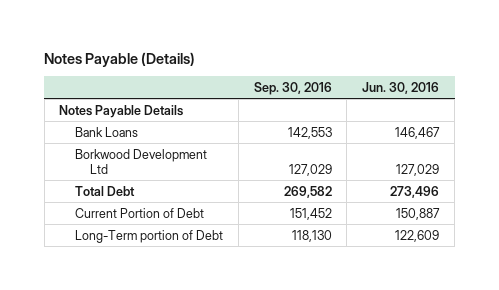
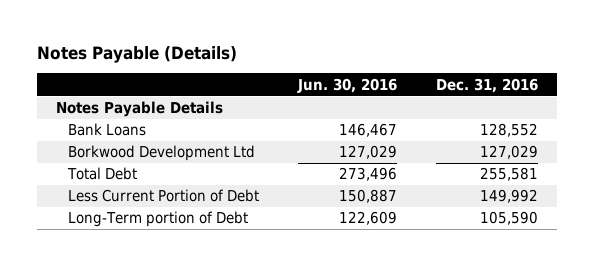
- | Sep. 30, 2016 | Jun. 30, 2016
+ | Jun. 30, 2016 | Dec. 31, 2016
- Current Portion of Debt | 151,452 | 150,887
+ Less Current Portion of Debt | 150,887 | 149,992

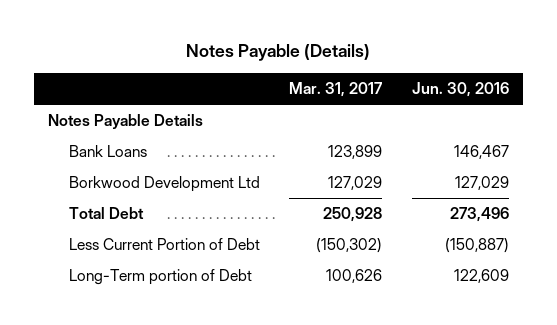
- | Jun. 30, 2016 | Dec. 31, 2016
+ | Mar. 31, 2017 | Jun. 30, 2016
- Less Current Portion of Debt | 150,887 | 149,992
+ Less Current Portion of Debt | (150,302) | (150,887)

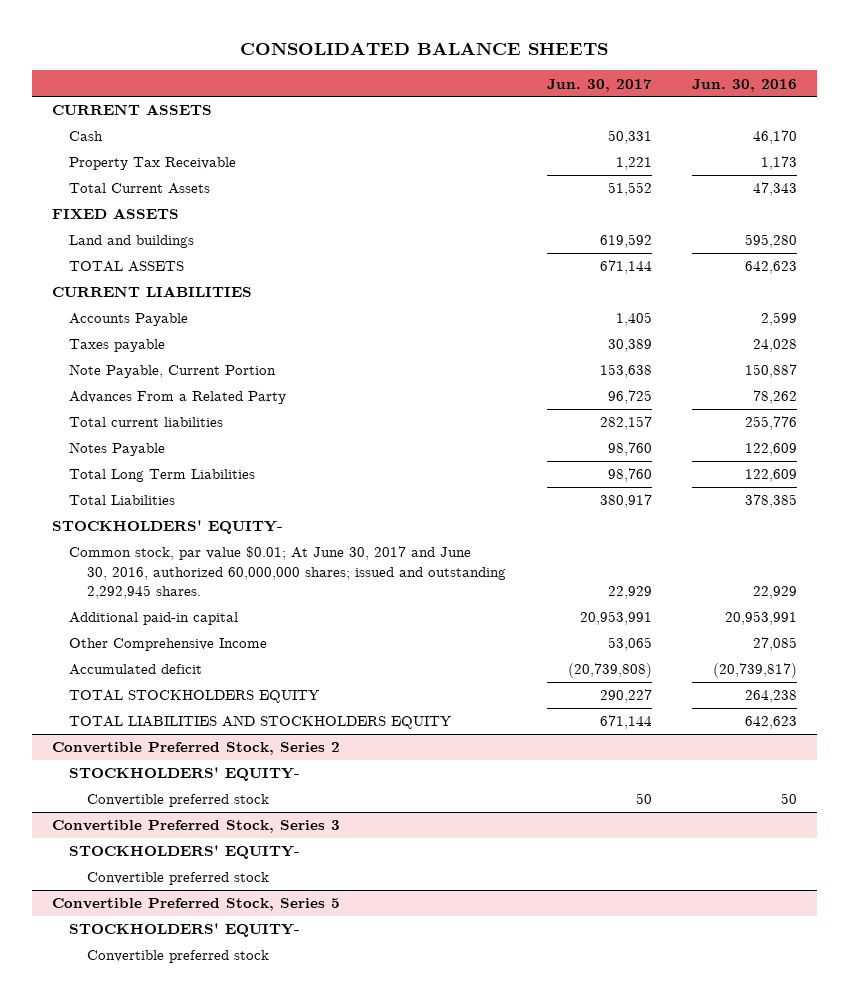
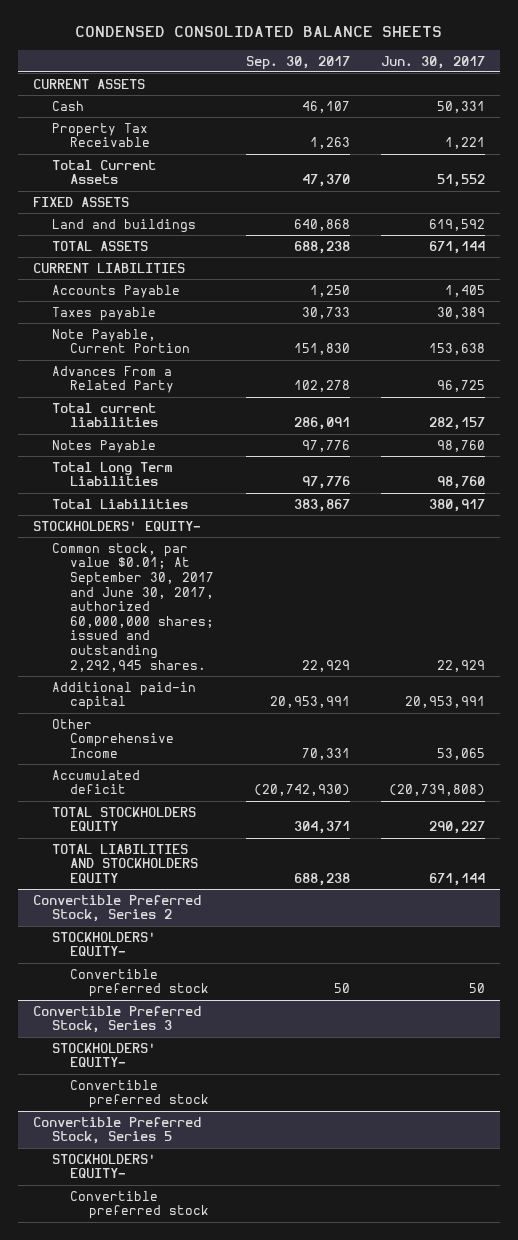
- CONSOLIDATED BALANCE SHEETS
+ CONDENSED CONSOLIDATED BALANCE SHEETS
- | Jun. 30, 2017 | Jun. 30, 2016
+ | Sep. 30, 2017 | Jun. 30, 2017
- Common stock, par value $0.01; At June 30, 2017 and June 30, 2016, authorized 60,000,000 shares; issued and outstanding 2,292,945 shares. | 22,929 | 22,929
+ Common stock, par value $0.01; At September 30, 2017 and June 30, 2017, authorized 60,000,000 shares; issued and outstanding 2,292,945 shares. | 22,929 | 22,929

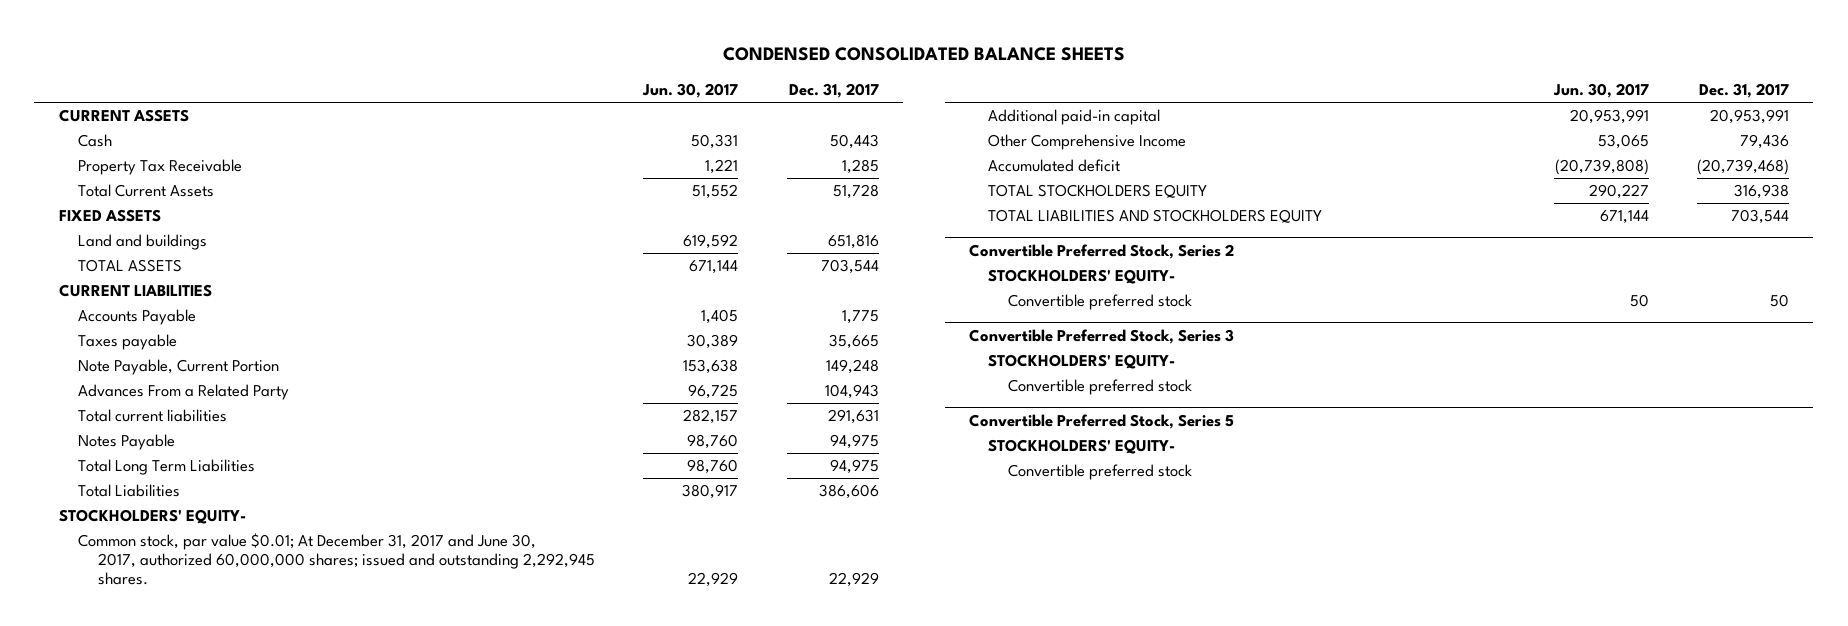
- | Sep. 30, 2017 | Jun. 30, 2017
+ | Jun. 30, 2017 | Dec. 31, 2017
- Common stock, par value $0.01; At September 30, 2017 and June 30, 2017, authorized 60,000,000 shares; issued and outstanding 2,292,945 shares. | 22,929 | 22,929
+ Common stock, par value $0.01; At December 31, 2017 and June 30, 2017, authorized 60,000,000 shares; issued and outstanding 2,292,945 shares. | 22,929 | 22,929

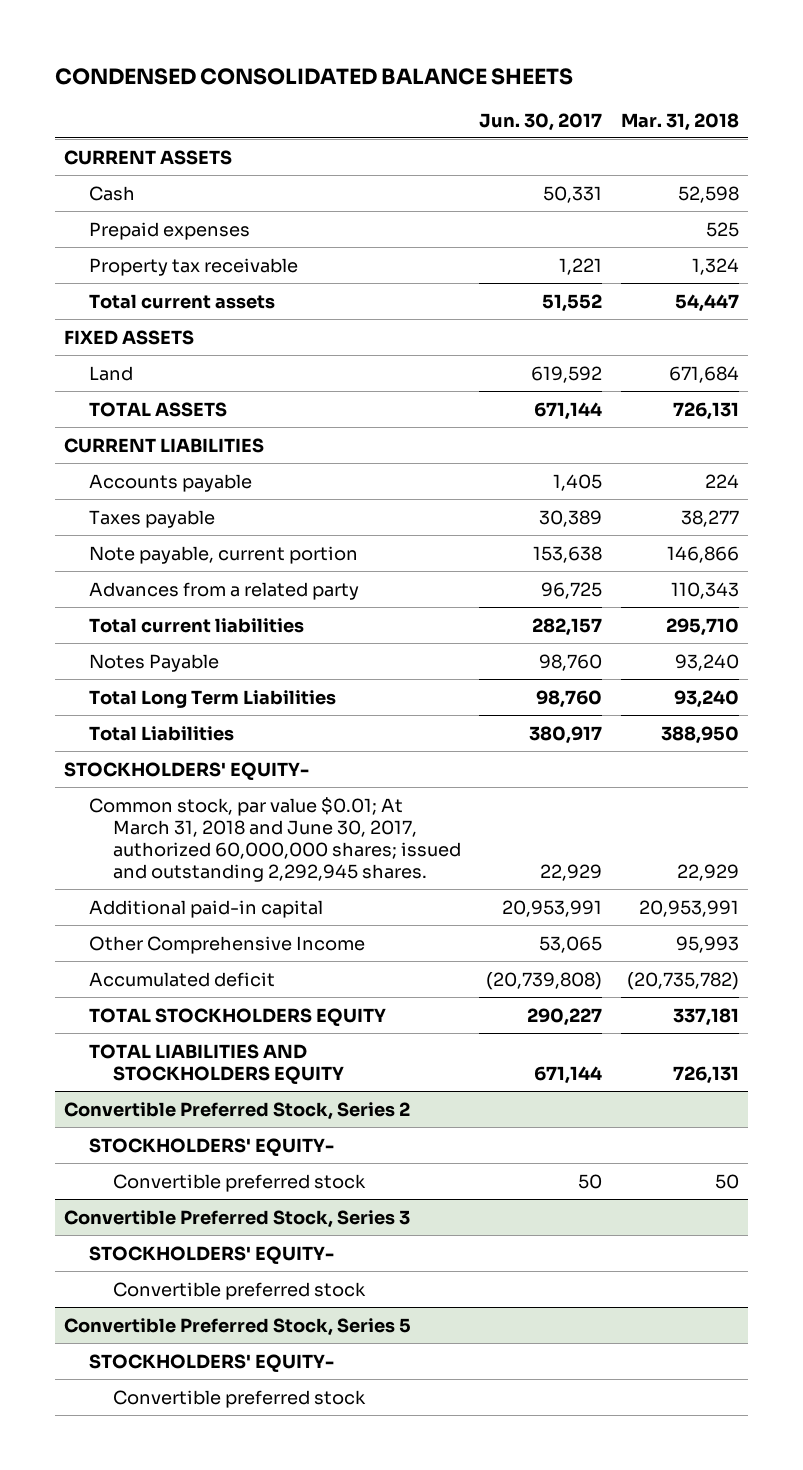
- | Jun. 30, 2017 | Dec. 31, 2017
+ | Jun. 30, 2017 | Mar. 31, 2018
- Property Tax Receivable | 1,221 | 1,285
- Total Current Assets | 51,552 | 51,728
+ Prepaid expenses | | 525
+ Property tax receivable | 1,221 | 1,324
+ Total current assets | 51,552 | 54,447
- Land and buildings | 619,592 | 651,816
+ Land | 619,592 | 671,684
- Accounts Payable | 1,405 | 1,775
+ Accounts payable | 1,405 | 224
- Note Payable, Current Portion | 153,638 | 149,248
- Advances From a Related Party | 96,725 | 104,943
+ Note payable, current portion | 153,638 | 146,866
+ Advances from a related party | 96,725 | 110,343
- Common stock, par value $0.01; At December 31, 2017 and June 30, 2017, authorized 60,000,000 shares; issued and outstanding 2,292,945 shares. | 22,929 | 22,929
+ Common stock, par value $0.01; At March 31, 2018 and June 30, 2017, authorized 60,000,000 shares; issued and outstanding 2,292,945 shares. | 22,929 | 22,929

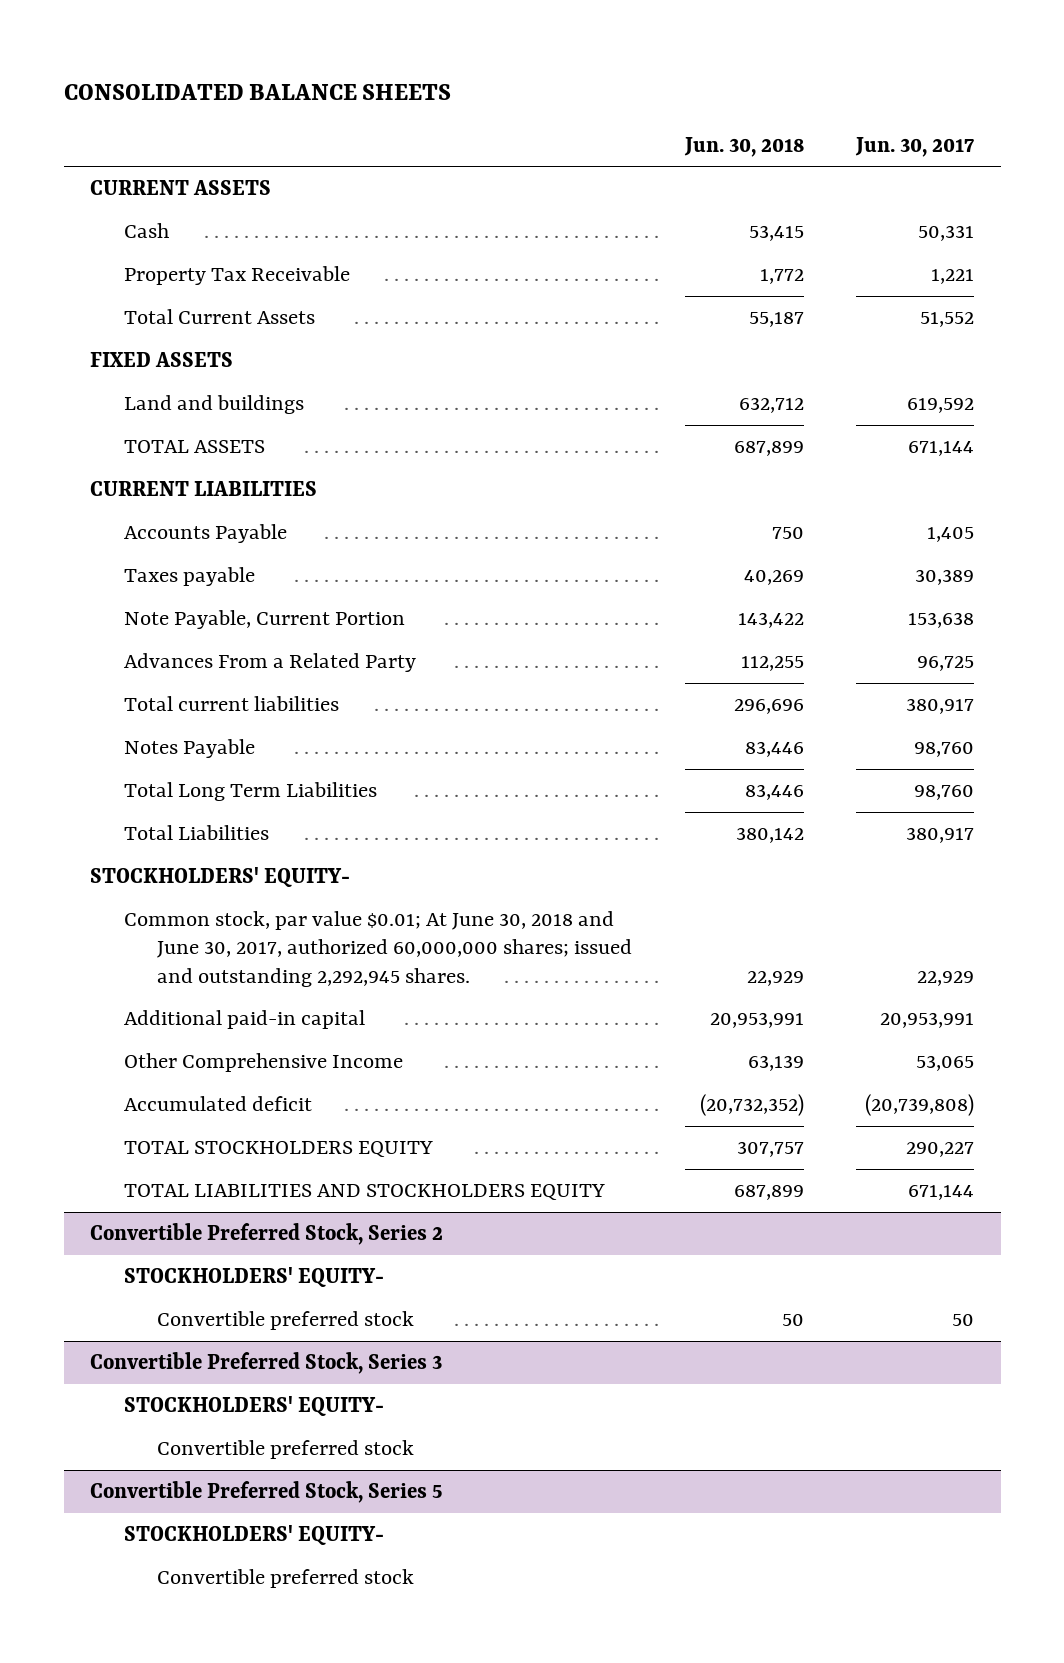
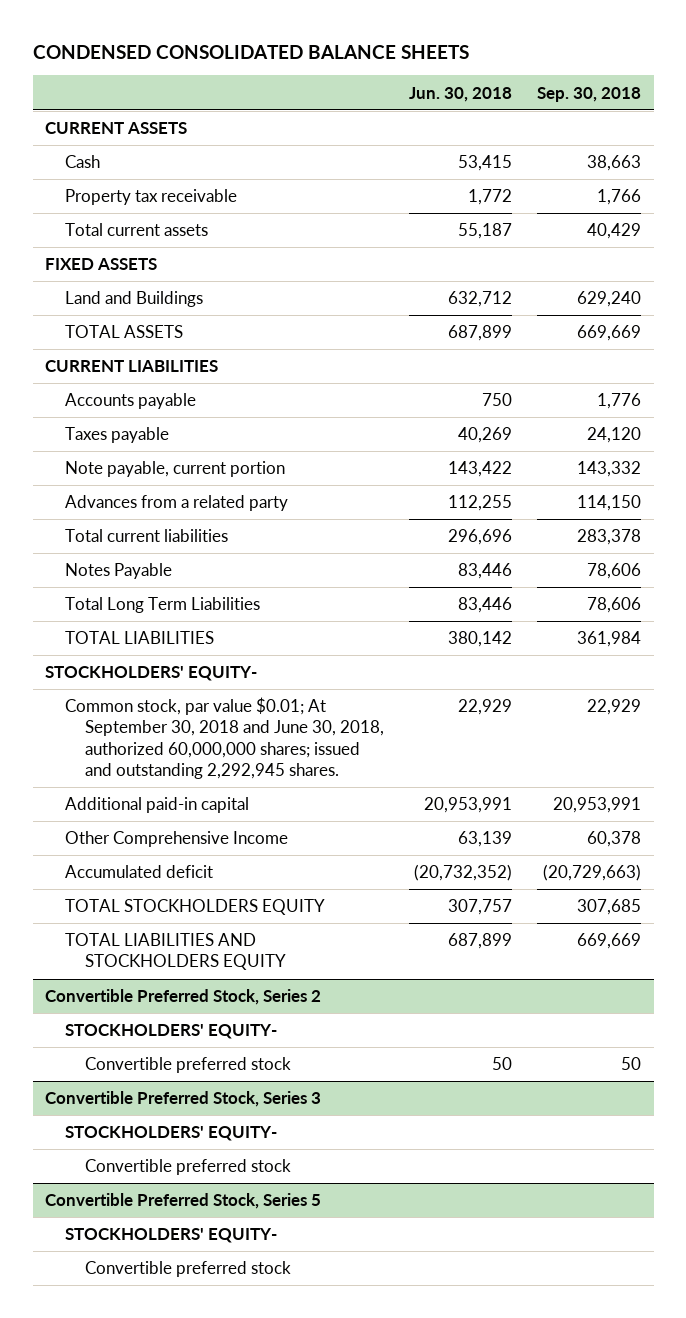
- CONSOLIDATED BALANCE SHEETS
+ CONDENSED CONSOLIDATED BALANCE SHEETS
- | Jun. 30, 2018 | Jun. 30, 2017
+ | Jun. 30, 2018 | Sep. 30, 2018
- Property Tax Receivable | 1,772 | 1,221
- Total Current Assets | 55,187 | 51,552
+ Property tax receivable | 1,772 | 1,766
+ Total current assets | 55,187 | 40,429
- Land and buildings | 632,712 | 619,592
+ Land and Buildings | 632,712 | 629,240
- Accounts Payable | 750 | 1,405
+ Accounts payable | 750 | 1,776
- Note Payable, Current Portion | 143,422 | 153,638
- Advances From a Related Party | 112,255 | 96,725
+ Note payable, current portion | 143,422 | 143,332
+ Advances from a related party | 112,255 | 114,150
- Total Liabilities | 380,142 | 380,917
+ TOTAL LIABILITIES | 380,142 | 361,984
- Common stock, par value $0.01; At June 30, 2018 and June 30, 2017, authorized 60,000,000 shares; issued and outstanding 2,292,945 shares. | 22,929 | 22,929
+ Common stock, par value $0.01; At September 30, 2018 and June 30, 2018, authorized 60,000,000 shares; issued and outstanding 2,292,945 shares. | 22,929 | 22,929

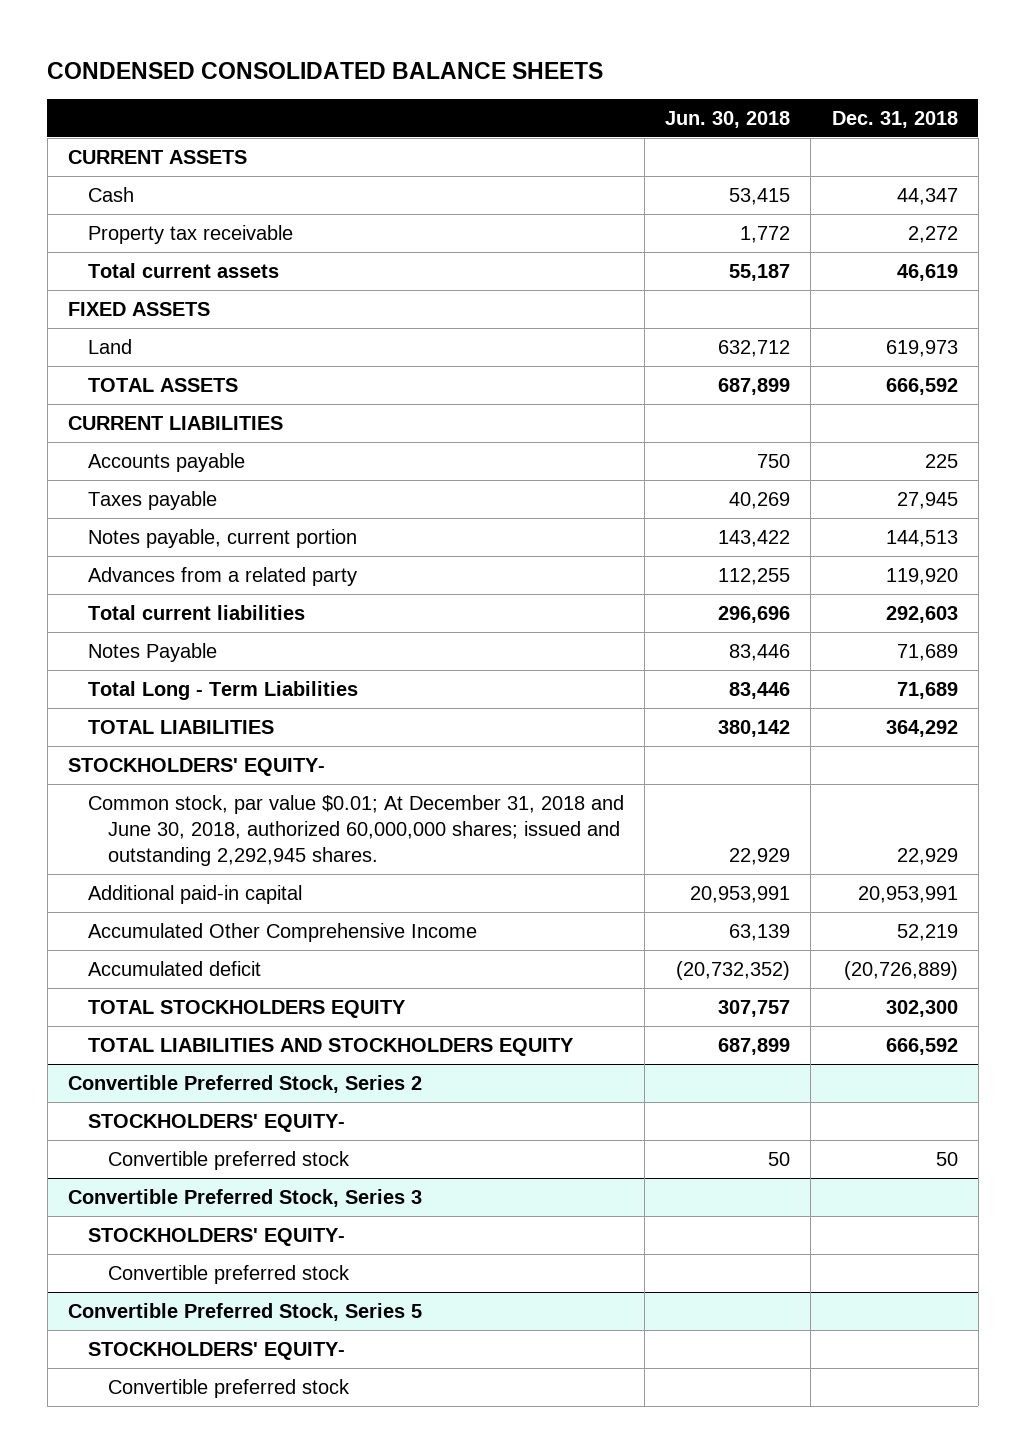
- | Jun. 30, 2018 | Sep. 30, 2018
+ | Jun. 30, 2018 | Dec. 31, 2018
- Land and Buildings | 632,712 | 629,240
+ Land | 632,712 | 619,973
- Note payable, current portion | 143,422 | 143,332
+ Notes payable, current portion | 143,422 | 144,513
- Total Long Term Liabilities | 83,446 | 78,606
+ Total Long - Term Liabilities | 83,446 | 71,689
- Common stock, par value $0.01; At September 30, 2018 and June 30, 2018, authorized 60,000,000 shares; issued and outstanding 2,292,945 shares. | 22,929 | 22,929
+ Common stock, par value $0.01; At December 31, 2018 and June 30, 2018, authorized 60,000,000 shares; issued and outstanding 2,292,945 shares. | 22,929 | 22,929
- Other Comprehensive Income | 63,139 | 60,378
+ Accumulated Other Comprehensive Income | 63,139 | 52,219

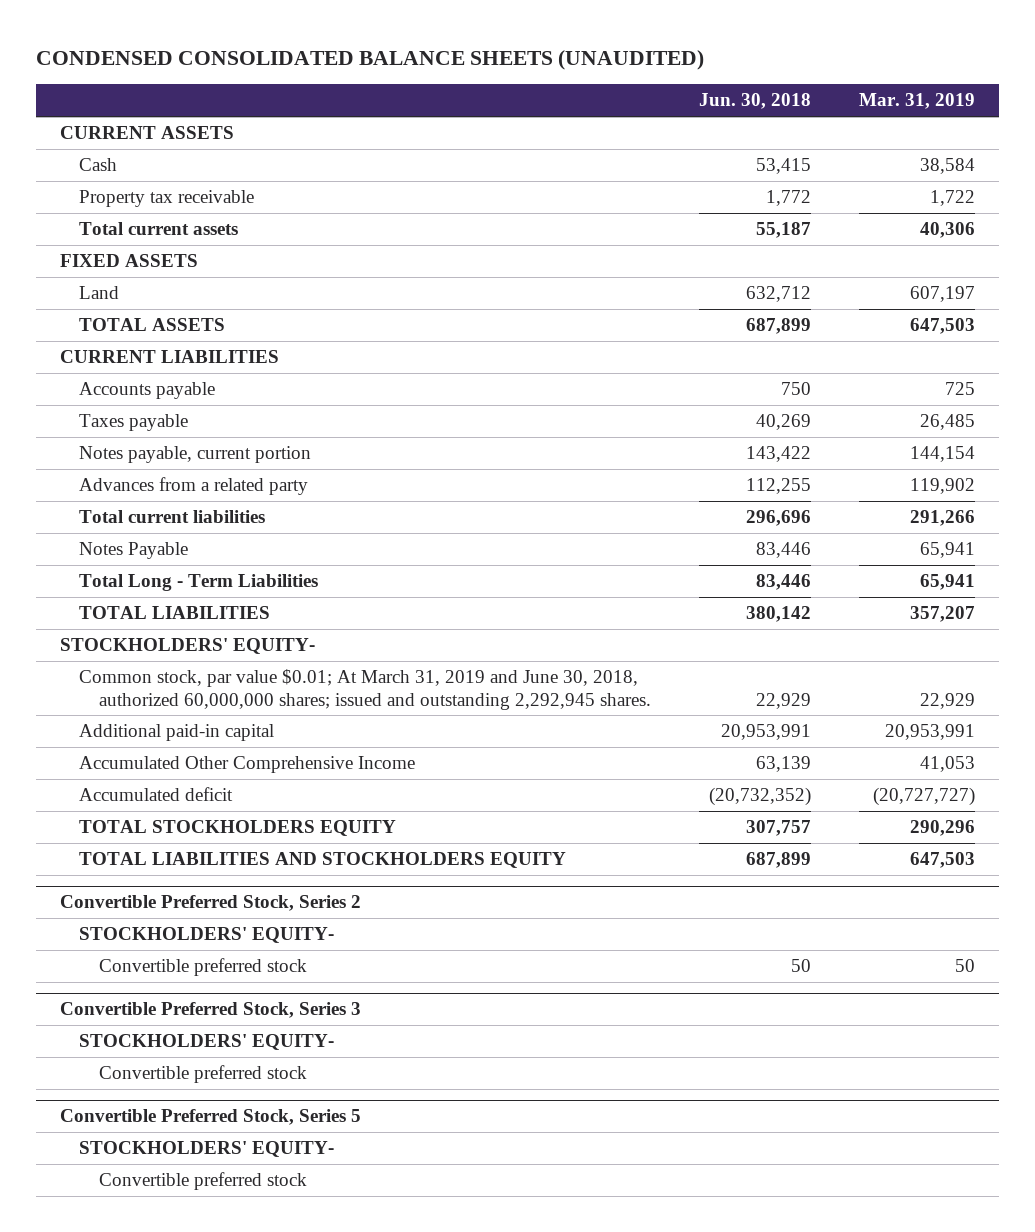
- CONDENSED CONSOLIDATED BALANCE SHEETS
+ CONDENSED CONSOLIDATED BALANCE SHEETS (UNAUDITED)
- | Jun. 30, 2018 | Dec. 31, 2018
+ | Jun. 30, 2018 | Mar. 31, 2019
- Common stock, par value $0.01; At December 31, 2018 and June 30, 2018, authorized 60,000,000 shares; issued and outstanding 2,292,945 shares. | 22,929 | 22,929
+ Common stock, par value $0.01; At March 31, 2019 and June 30, 2018, authorized 60,000,000 shares; issued and outstanding 2,292,945 shares. | 22,929 | 22,929

